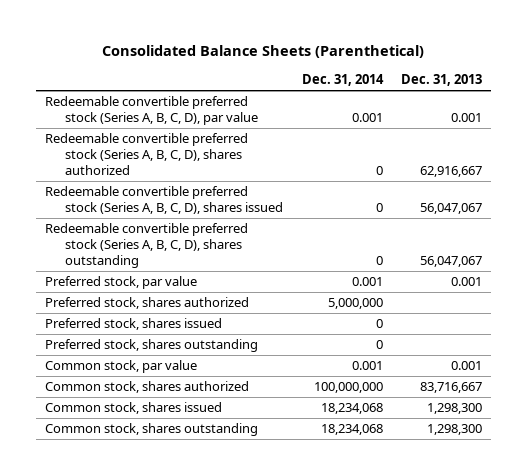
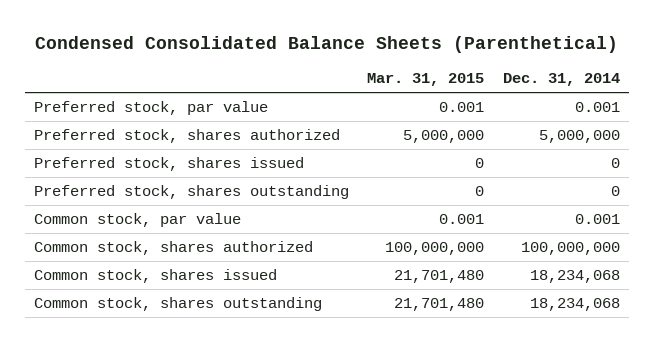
- Consolidated Balance Sheets (Parenthetical)
+ Condensed Consolidated Balance Sheets (Parenthetical)
- | Dec. 31, 2014 | Dec. 31, 2013
+ | Mar. 31, 2015 | Dec. 31, 2014
- Redeemable convertible preferred stock (Series A, B, C, D), par value | 0.001 | 0.001
- Redeemable convertible preferred stock (Series A, B, C, D), shares authorized | 0 | 62,916,667
- Redeemable convertible preferred stock (Series A, B, C, D), shares issued | 0 | 56,047,067
- Redeemable convertible preferred stock (Series A, B, C, D), shares outstanding | 0 | 56,047,067

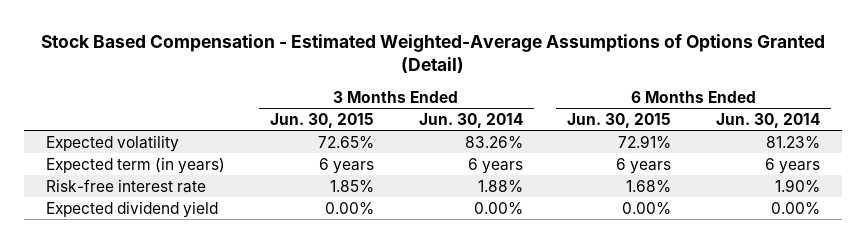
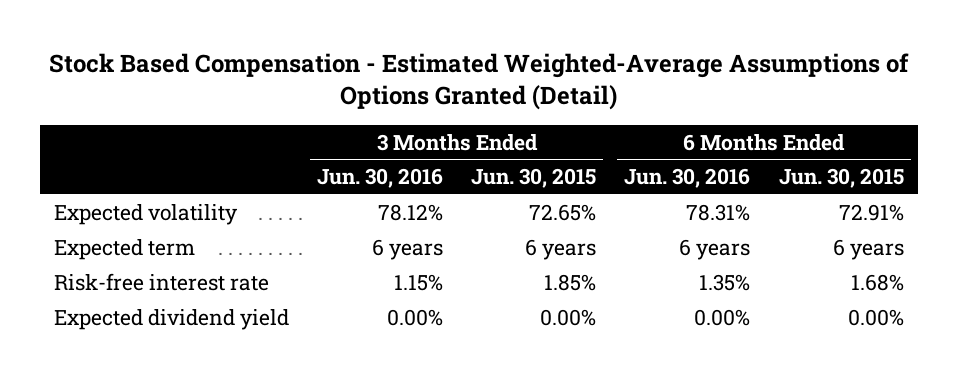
- | 3 Months Ended Jun. 30, 2015 | 3 Months Ended Jun. 30, 2014 | 6 Months Ended Jun. 30, 2015 | 6 Months Ended Jun. 30, 2014
+ | 3 Months Ended Jun. 30, 2016 | 3 Months Ended Jun. 30, 2015 | 6 Months Ended Jun. 30, 2016 | 6 Months Ended Jun. 30, 2015
- Expected term (in years) | 6 years | 6 years | 6 years | 6 years
+ Expected term | 6 years | 6 years | 6 years | 6 years

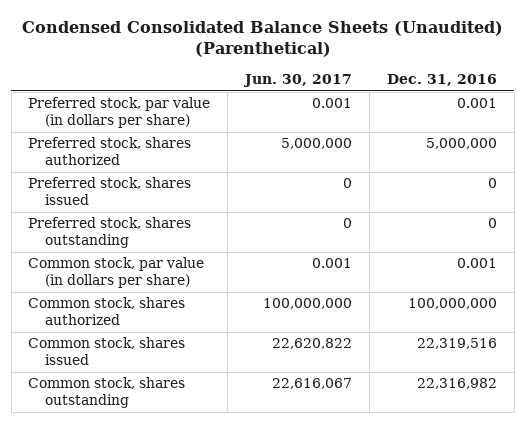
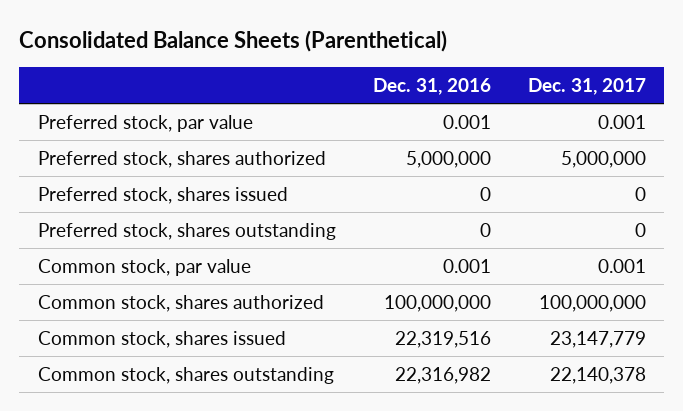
- Condensed Consolidated Balance Sheets (Unaudited) (Parenthetical)
+ Consolidated Balance Sheets (Parenthetical)
- | Jun. 30, 2017 | Dec. 31, 2016
+ | Dec. 31, 2016 | Dec. 31, 2017
- Preferred stock, par value (in dollars per share) | 0.001 | 0.001
+ Preferred stock, par value | 0.001 | 0.001
- Common stock, par value (in dollars per share) | 0.001 | 0.001
+ Common stock, par value | 0.001 | 0.001

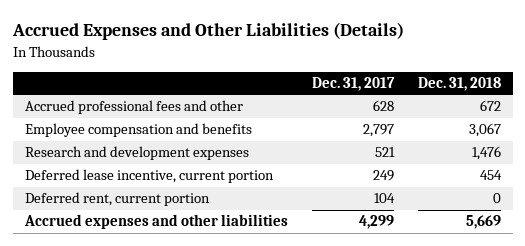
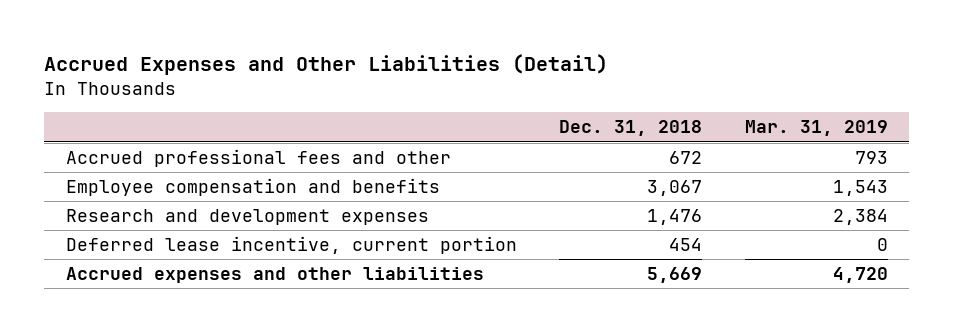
- Accrued Expenses and Other Liabilities (Details)
+ Accrued Expenses and Other Liabilities (Detail)
- | Dec. 31, 2017 | Dec. 31, 2018
+ | Dec. 31, 2018 | Mar. 31, 2019
- Deferred rent, current portion | 104 | 0

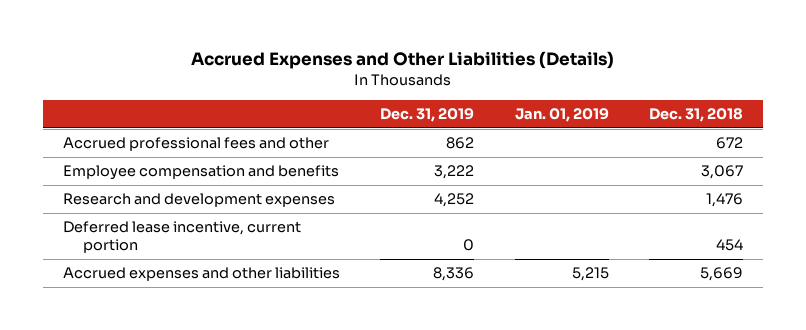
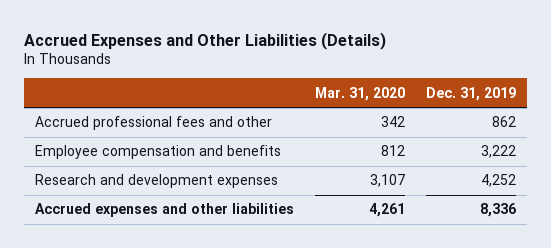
- | Dec. 31, 2019 | Jan. 01, 2019 | Dec. 31, 2018
+ | Mar. 31, 2020 | Dec. 31, 2019
- Deferred lease incentive, current portion | 0 | | 454

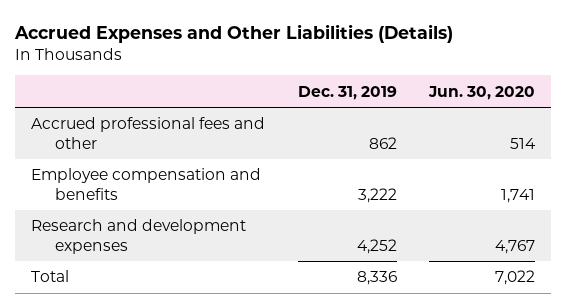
- | Mar. 31, 2020 | Dec. 31, 2019
+ | Dec. 31, 2019 | Jun. 30, 2020
- Accrued expenses and other liabilities | 4,261 | 8,336
+ Total | 8,336 | 7,022

